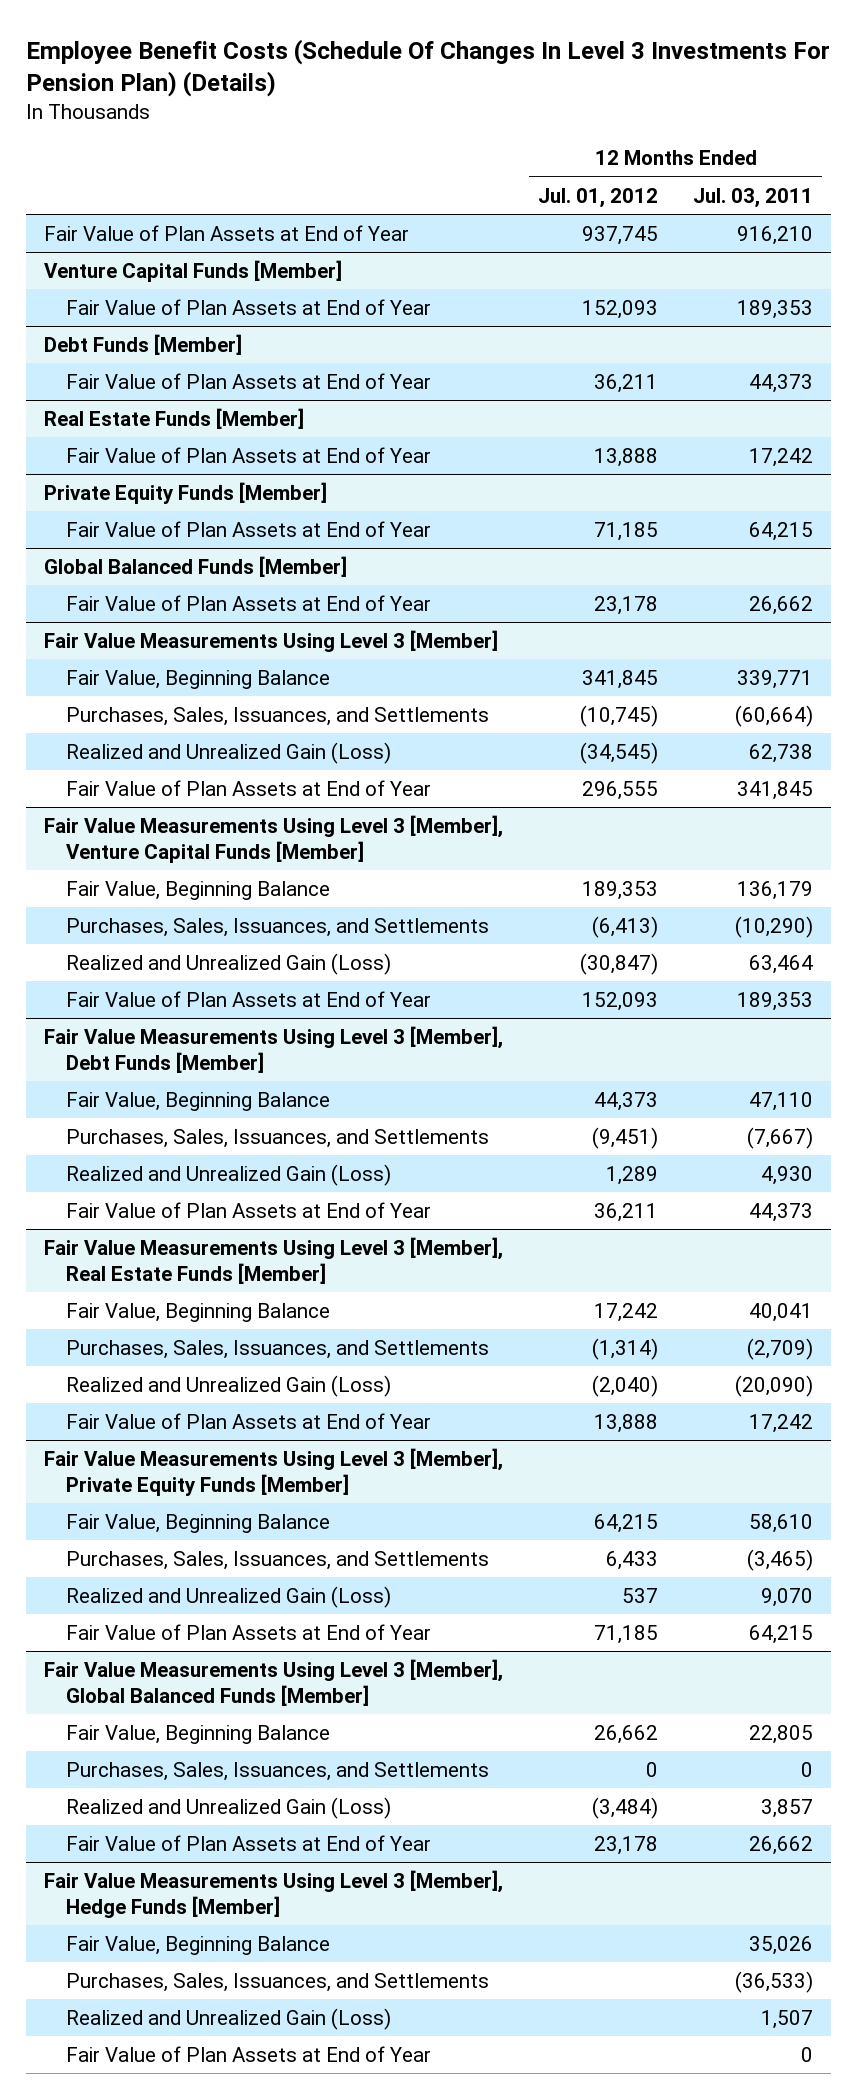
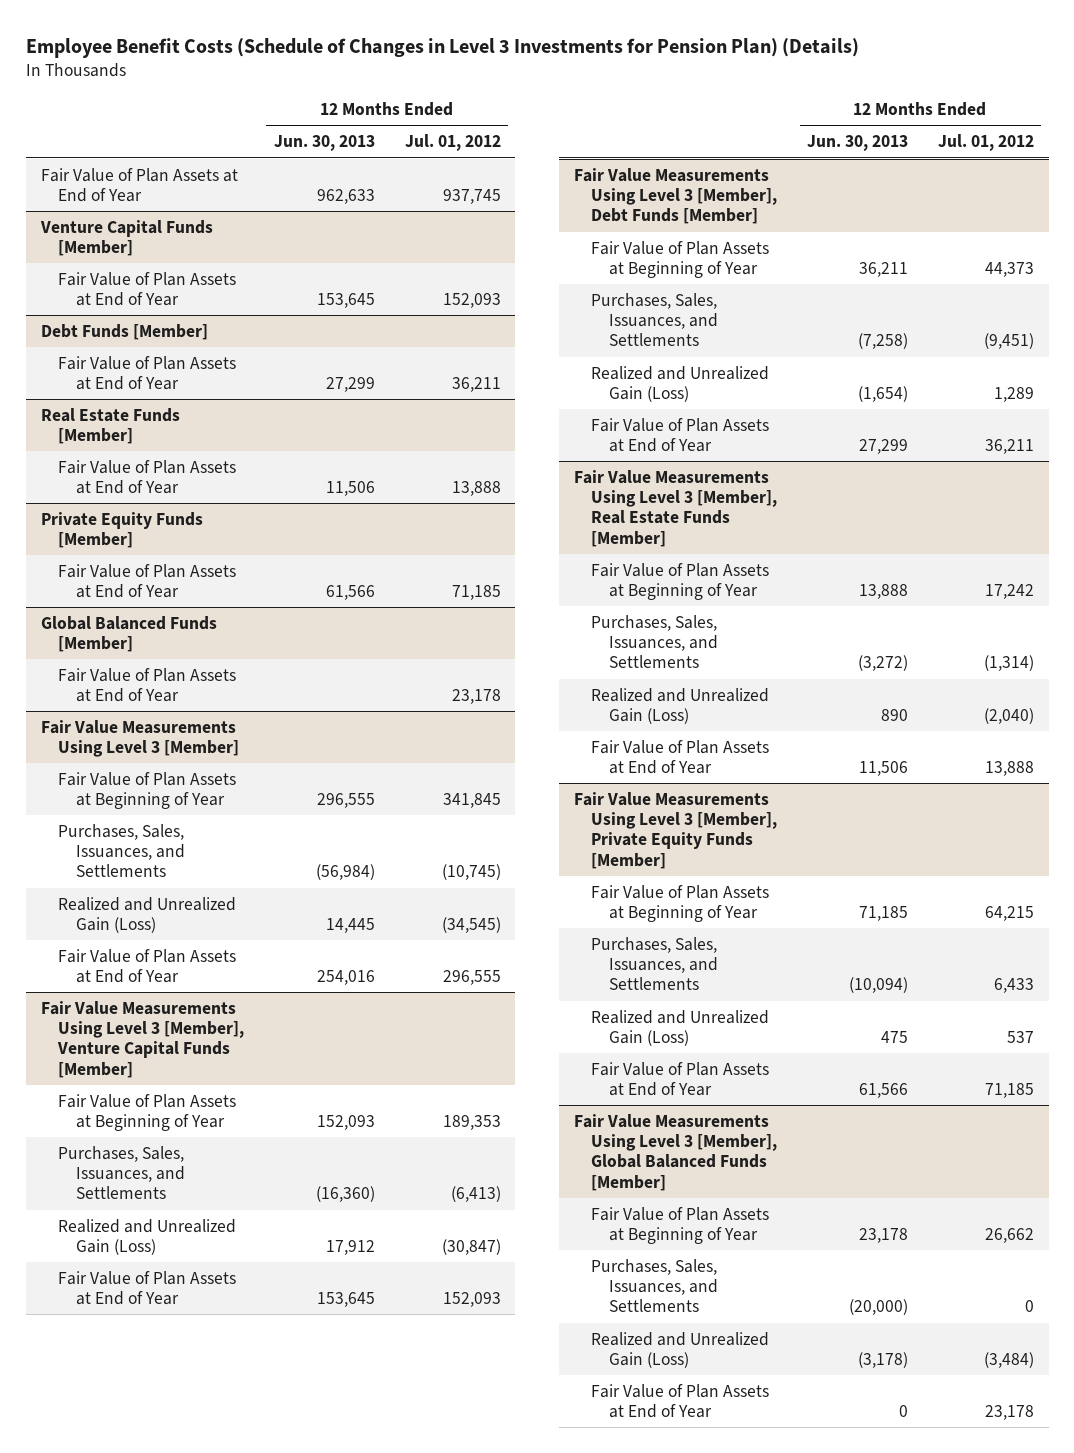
- Employee Benefit Costs (Schedule Of Changes In Level 3 Investments For Pension Plan) (Details)
+ Employee Benefit Costs (Schedule of Changes in Level 3 Investments for Pension Plan) (Details)
- | 12 Months Ended Jul. 01, 2012 | 12 Months Ended Jul. 03, 2011
+ | 12 Months Ended Jun. 30, 2013 | 12 Months Ended Jul. 01, 2012
@ Fair Value Measurements Using Level 3 [Member]
- Fair Value, Beginning Balance | 341,845 | 339,771
+ Fair Value of Plan Assets at Beginning of Year | 296,555 | 341,845
@ Fair Value Measurements Using Level 3 [Member], Venture Capital Funds [Member]
- Fair Value, Beginning Balance | 189,353 | 136,179
+ Fair Value of Plan Assets at Beginning of Year | 152,093 | 189,353
@ Fair Value Measurements Using Level 3 [Member], Debt Funds [Member]
- Fair Value, Beginning Balance | 44,373 | 47,110
+ Fair Value of Plan Assets at Beginning of Year | 36,211 | 44,373
@ Fair Value Measurements Using Level 3 [Member], Real Estate Funds [Member]
- Fair Value, Beginning Balance | 17,242 | 40,041
+ Fair Value of Plan Assets at Beginning of Year | 13,888 | 17,242
@ Fair Value Measurements Using Level 3 [Member], Private Equity Funds [Member]
- Fair Value, Beginning Balance | 64,215 | 58,610
+ Fair Value of Plan Assets at Beginning of Year | 71,185 | 64,215
@ Fair Value Measurements Using Level 3 [Member], Global Balanced Funds [Member]
- Fair Value, Beginning Balance | 26,662 | 22,805
+ Fair Value of Plan Assets at Beginning of Year | 23,178 | 26,662
- Fair Value Measurements Using Level 3 [Member], Hedge Funds [Member]
- Fair Value, Beginning Balance | | 35,026
- Purchases, Sales, Issuances, and Settlements | | (36,533)
- Realized and Unrealized Gain (Loss) | | 1,507
- Fair Value of Plan Assets at End of Year | | 0

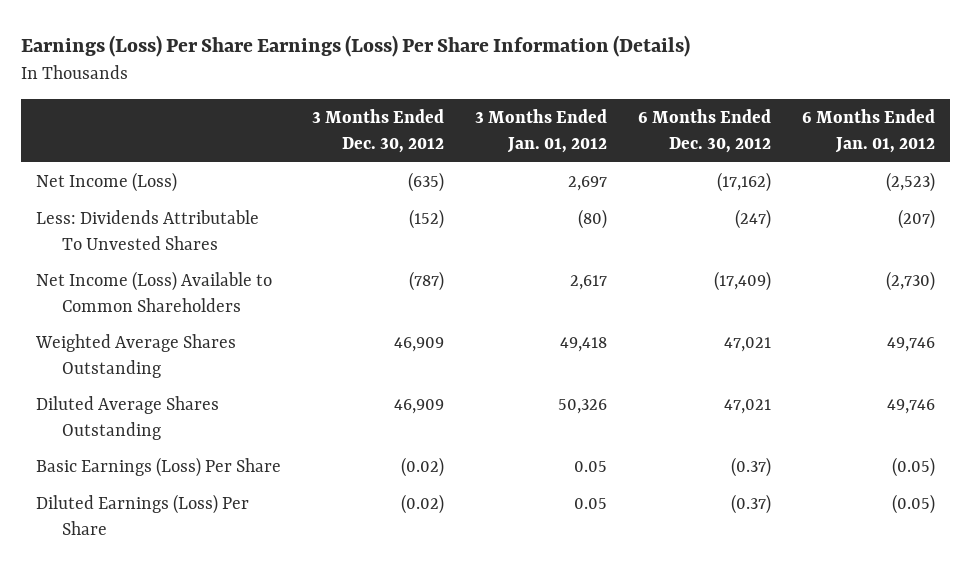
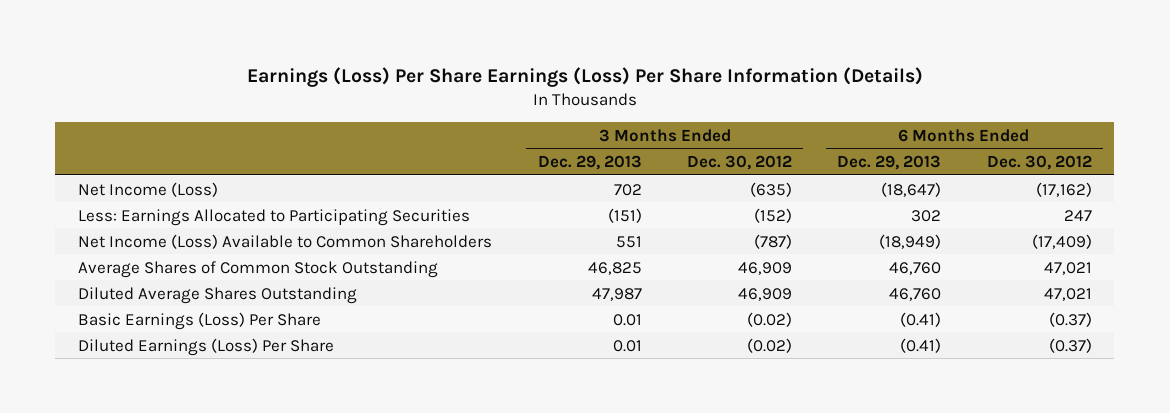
- | 3 Months Ended Dec. 30, 2012 | 3 Months Ended Jan. 01, 2012 | 6 Months Ended Dec. 30, 2012 | 6 Months Ended Jan. 01, 2012
+ | 3 Months Ended Dec. 29, 2013 | 3 Months Ended Dec. 30, 2012 | 6 Months Ended Dec. 29, 2013 | 6 Months Ended Dec. 30, 2012
- Less: Dividends Attributable To Unvested Shares | (152) | (80) | (247) | (207)
+ Less: Earnings Allocated to Participating Securities | (151) | (152) | 302 | 247
- Weighted Average Shares Outstanding | 46,909 | 49,418 | 47,021 | 49,746
+ Average Shares of Common Stock Outstanding | 46,825 | 46,909 | 46,760 | 47,021

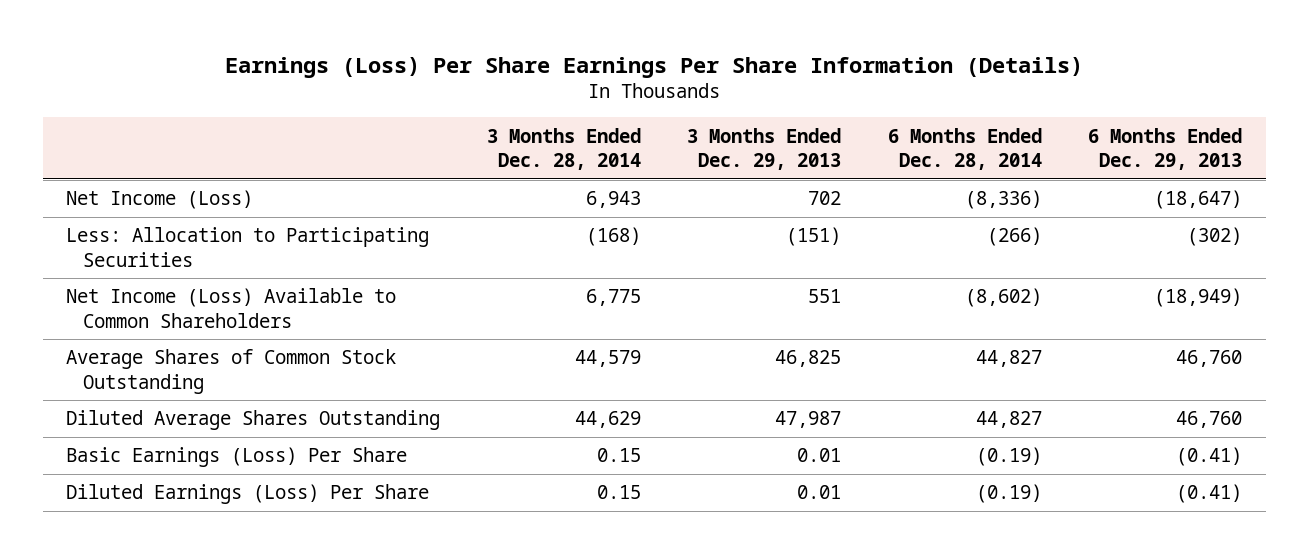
- Earnings (Loss) Per Share Earnings (Loss) Per Share Information (Details)
+ Earnings (Loss) Per Share Earnings Per Share Information (Details)
- | 3 Months Ended Dec. 29, 2013 | 3 Months Ended Dec. 30, 2012 | 6 Months Ended Dec. 29, 2013 | 6 Months Ended Dec. 30, 2012
+ | 3 Months Ended Dec. 28, 2014 | 3 Months Ended Dec. 29, 2013 | 6 Months Ended Dec. 28, 2014 | 6 Months Ended Dec. 29, 2013
- Less: Earnings Allocated to Participating Securities | (151) | (152) | 302 | 247
+ Less: Allocation to Participating Securities | (168) | (151) | (266) | (302)

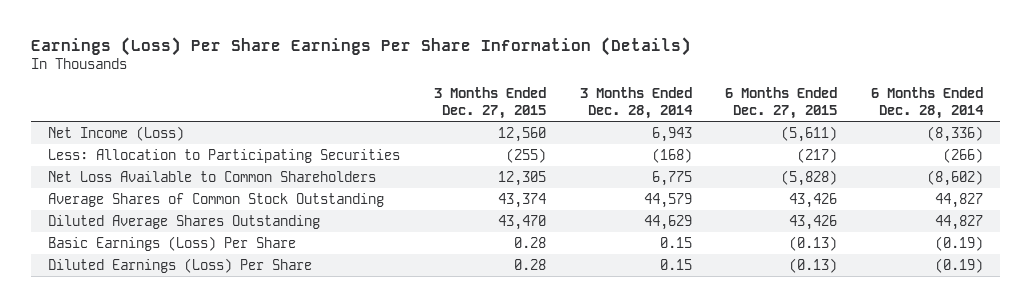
- | 3 Months Ended Dec. 28, 2014 | 3 Months Ended Dec. 29, 2013 | 6 Months Ended Dec. 28, 2014 | 6 Months Ended Dec. 29, 2013
+ | 3 Months Ended Dec. 27, 2015 | 3 Months Ended Dec. 28, 2014 | 6 Months Ended Dec. 27, 2015 | 6 Months Ended Dec. 28, 2014
- Net Income (Loss) Available to Common Shareholders | 6,775 | 551 | (8,602) | (18,949)
+ Net Loss Available to Common Shareholders | 12,305 | 6,775 | (5,828) | (8,602)

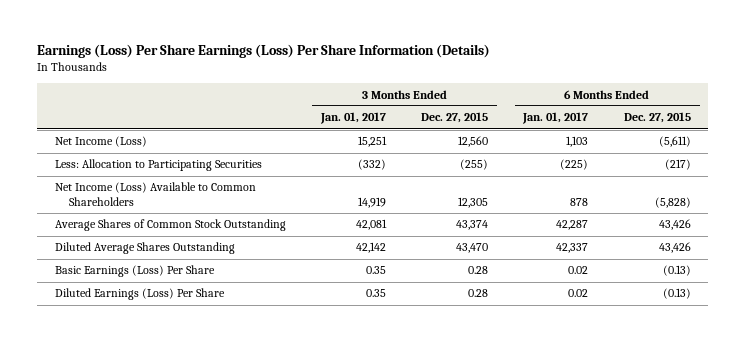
- Earnings (Loss) Per Share Earnings Per Share Information (Details)
+ Earnings (Loss) Per Share Earnings (Loss) Per Share Information (Details)
- | 3 Months Ended Dec. 27, 2015 | 3 Months Ended Dec. 28, 2014 | 6 Months Ended Dec. 27, 2015 | 6 Months Ended Dec. 28, 2014
+ | 3 Months Ended Jan. 01, 2017 | 3 Months Ended Dec. 27, 2015 | 6 Months Ended Jan. 01, 2017 | 6 Months Ended Dec. 27, 2015
- Net Loss Available to Common Shareholders | 12,305 | 6,775 | (5,828) | (8,602)
+ Net Income (Loss) Available to Common Shareholders | 14,919 | 12,305 | 878 | (5,828)

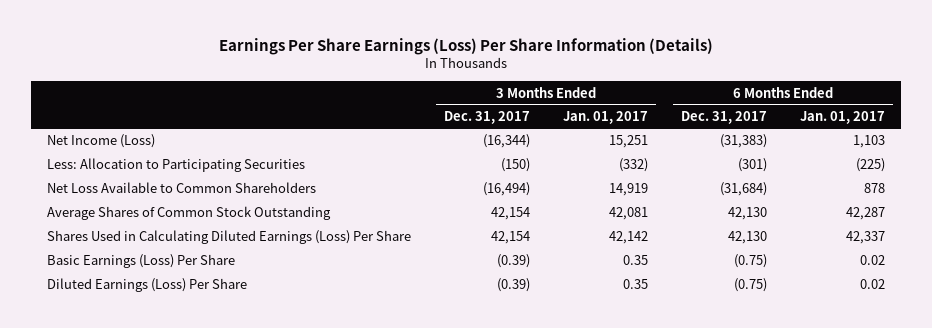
- Earnings (Loss) Per Share Earnings (Loss) Per Share Information (Details)
+ Earnings Per Share Earnings (Loss) Per Share Information (Details)
- | 3 Months Ended Jan. 01, 2017 | 3 Months Ended Dec. 27, 2015 | 6 Months Ended Jan. 01, 2017 | 6 Months Ended Dec. 27, 2015
+ | 3 Months Ended Dec. 31, 2017 | 3 Months Ended Jan. 01, 2017 | 6 Months Ended Dec. 31, 2017 | 6 Months Ended Jan. 01, 2017
- Net Income (Loss) Available to Common Shareholders | 14,919 | 12,305 | 878 | (5,828)
+ Net Loss Available to Common Shareholders | (16,494) | 14,919 | (31,684) | 878
- Diluted Average Shares Outstanding | 42,142 | 43,470 | 42,337 | 43,426
+ Shares Used in Calculating Diluted Earnings (Loss) Per Share | 42,154 | 42,142 | 42,130 | 42,337

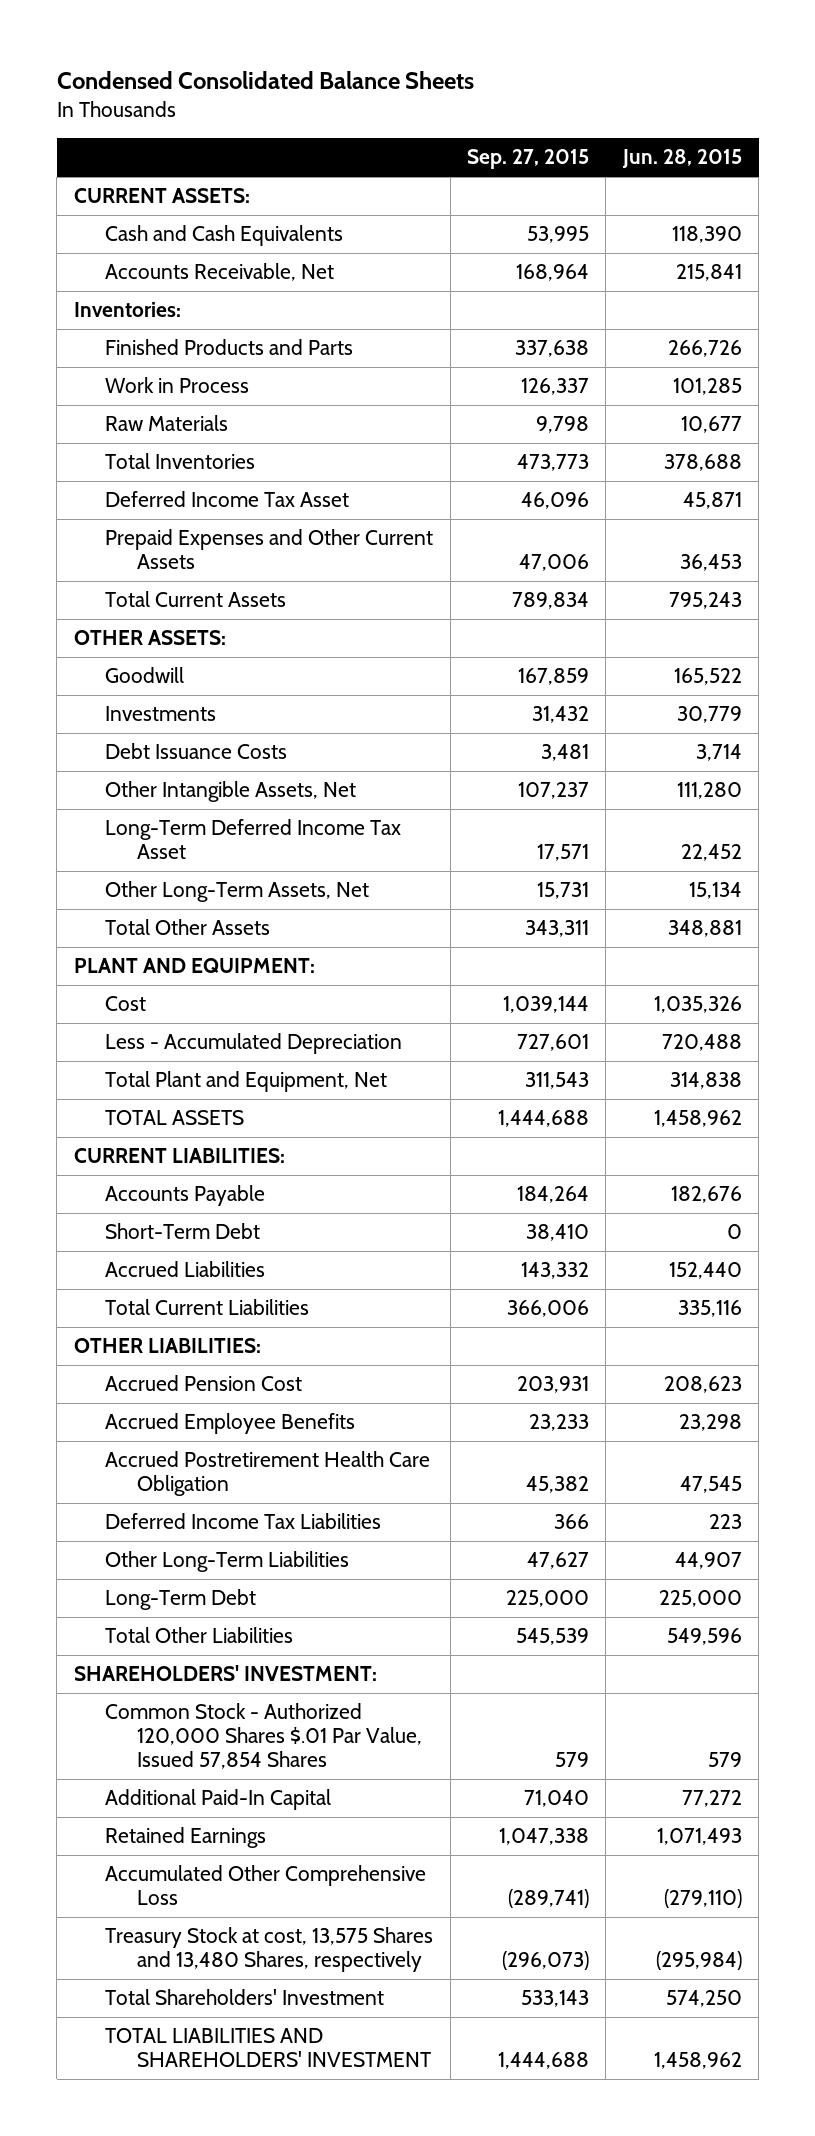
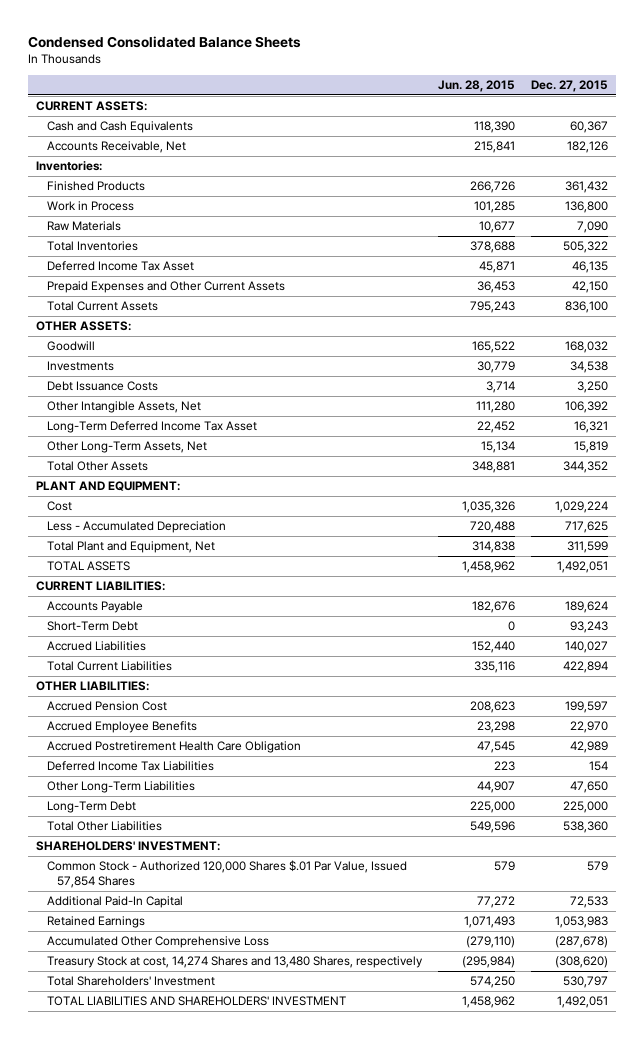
- | Sep. 27, 2015 | Jun. 28, 2015
+ | Jun. 28, 2015 | Dec. 27, 2015
- Finished Products and Parts | 337,638 | 266,726
+ Finished Products | 266,726 | 361,432
- Treasury Stock at cost, 13,575 Shares and 13,480 Shares, respectively | (296,073) | (295,984)
+ Treasury Stock at cost, 14,274 Shares and 13,480 Shares, respectively | (295,984) | (308,620)

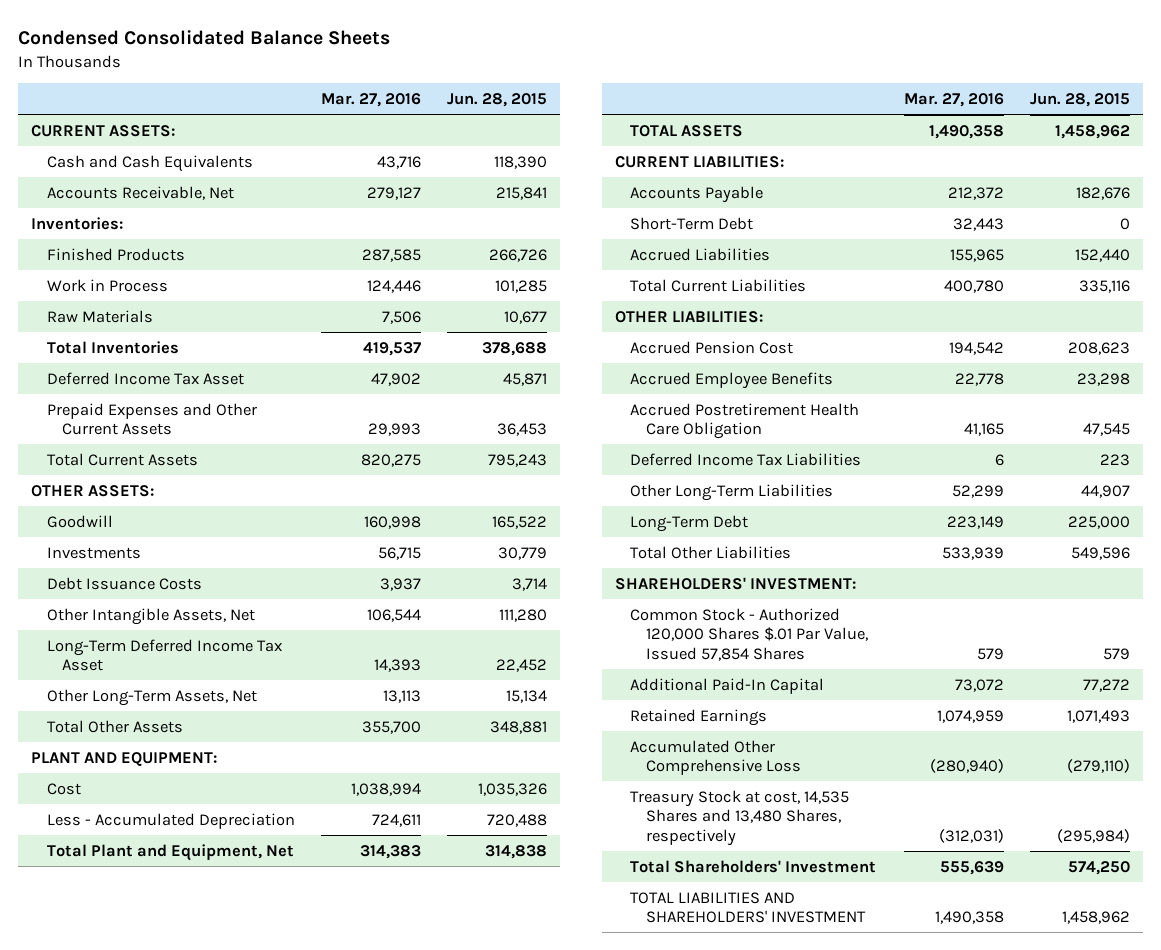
- | Jun. 28, 2015 | Dec. 27, 2015
+ | Mar. 27, 2016 | Jun. 28, 2015
- Treasury Stock at cost, 14,274 Shares and 13,480 Shares, respectively | (295,984) | (308,620)
+ Treasury Stock at cost, 14,535 Shares and 13,480 Shares, respectively | (312,031) | (295,984)

